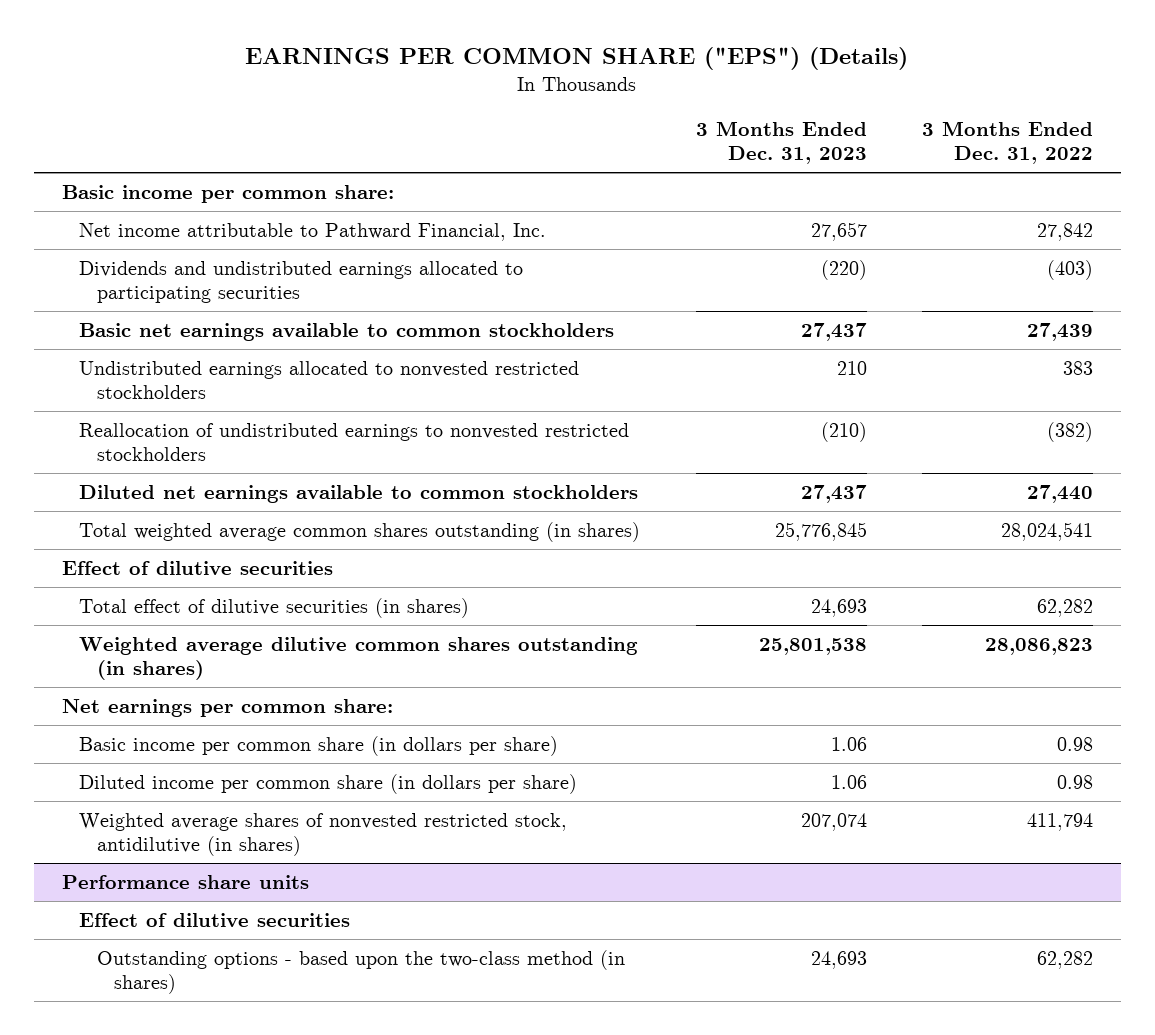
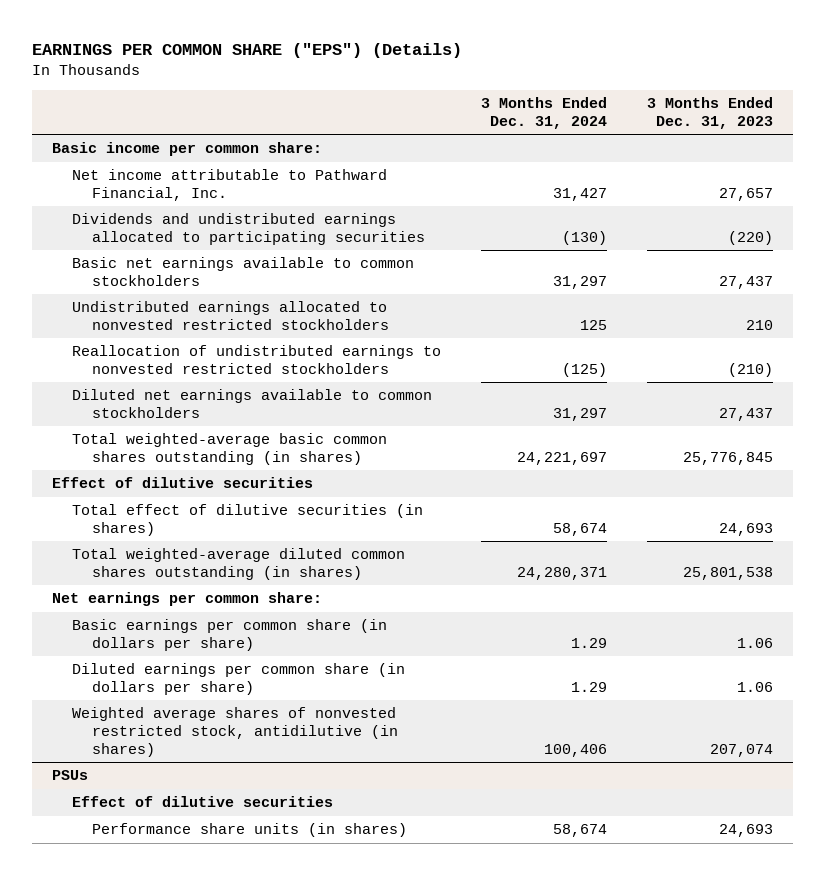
- | 3 Months Ended Dec. 31, 2023 | 3 Months Ended Dec. 31, 2022
+ | 3 Months Ended Dec. 31, 2024 | 3 Months Ended Dec. 31, 2023
- Total weighted average common shares outstanding (in shares) | 25,776,845 | 28,024,541
+ Total weighted-average basic common shares outstanding (in shares) | 24,221,697 | 25,776,845
- Weighted average dilutive common shares outstanding (in shares) | 25,801,538 | 28,086,823
+ Total weighted-average diluted common shares outstanding (in shares) | 24,280,371 | 25,801,538
- Basic income per common share (in dollars per share) | 1.06 | 0.98
- Diluted income per common share (in dollars per share) | 1.06 | 0.98
+ Basic earnings per common share (in dollars per share) | 1.29 | 1.06
+ Diluted earnings per common share (in dollars per share) | 1.29 | 1.06
- Performance share units
+ PSUs
- Outstanding options - based upon the two-class method (in shares) | 24,693 | 62,282
+ Performance share units (in shares) | 58,674 | 24,693

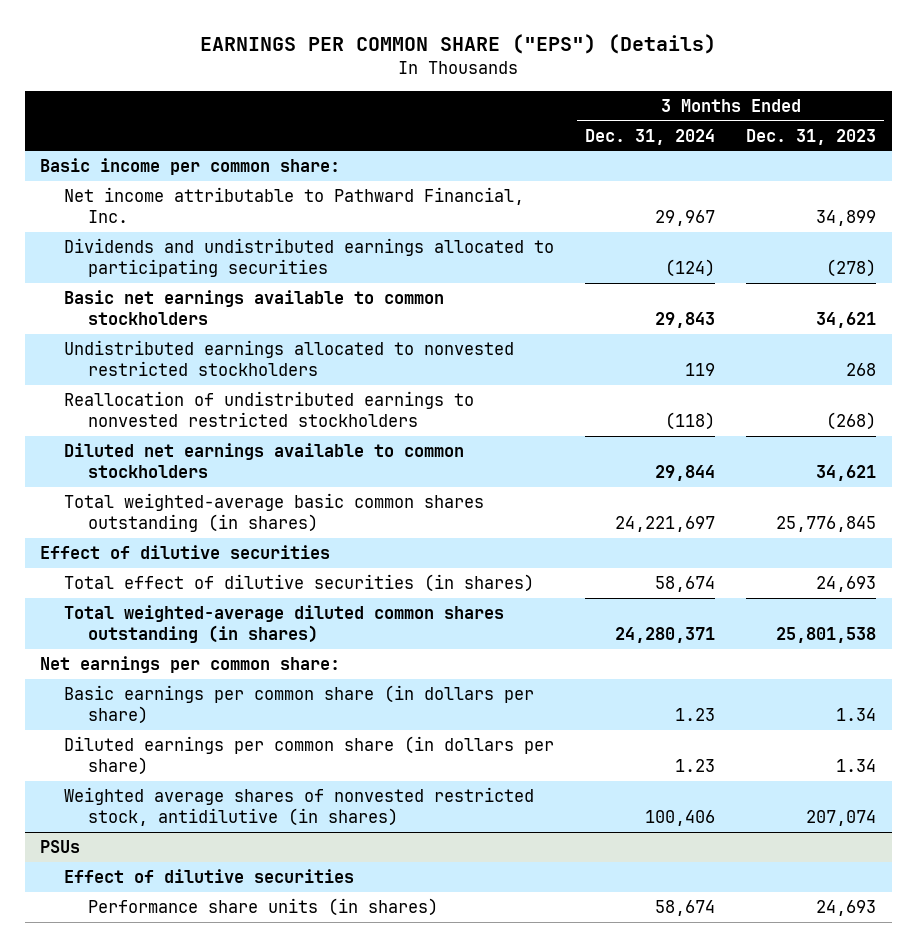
- Net income attributable to Pathward Financial, Inc. | 31,427 | 27,657
- Dividends and undistributed earnings allocated to participating securities | (130) | (220)
- Basic net earnings available to common stockholders | 31,297 | 27,437
- Undistributed earnings allocated to nonvested restricted stockholders | 125 | 210
- Reallocation of undistributed earnings to nonvested restricted stockholders | (125) | (210)
- Diluted net earnings available to common stockholders | 31,297 | 27,437
+ Net income attributable to Pathward Financial, Inc. | 29,967 | 34,899
+ Dividends and undistributed earnings allocated to participating securities | (124) | (278)
+ Basic net earnings available to common stockholders | 29,843 | 34,621
+ Undistributed earnings allocated to nonvested restricted stockholders | 119 | 268
+ Reallocation of undistributed earnings to nonvested restricted stockholders | (118) | (268)
+ Diluted net earnings available to common stockholders | 29,844 | 34,621
- Basic earnings per common share (in dollars per share) | 1.29 | 1.06
- Diluted earnings per common share (in dollars per share) | 1.29 | 1.06
+ Basic earnings per common share (in dollars per share) | 1.23 | 1.34
+ Diluted earnings per common share (in dollars per share) | 1.23 | 1.34

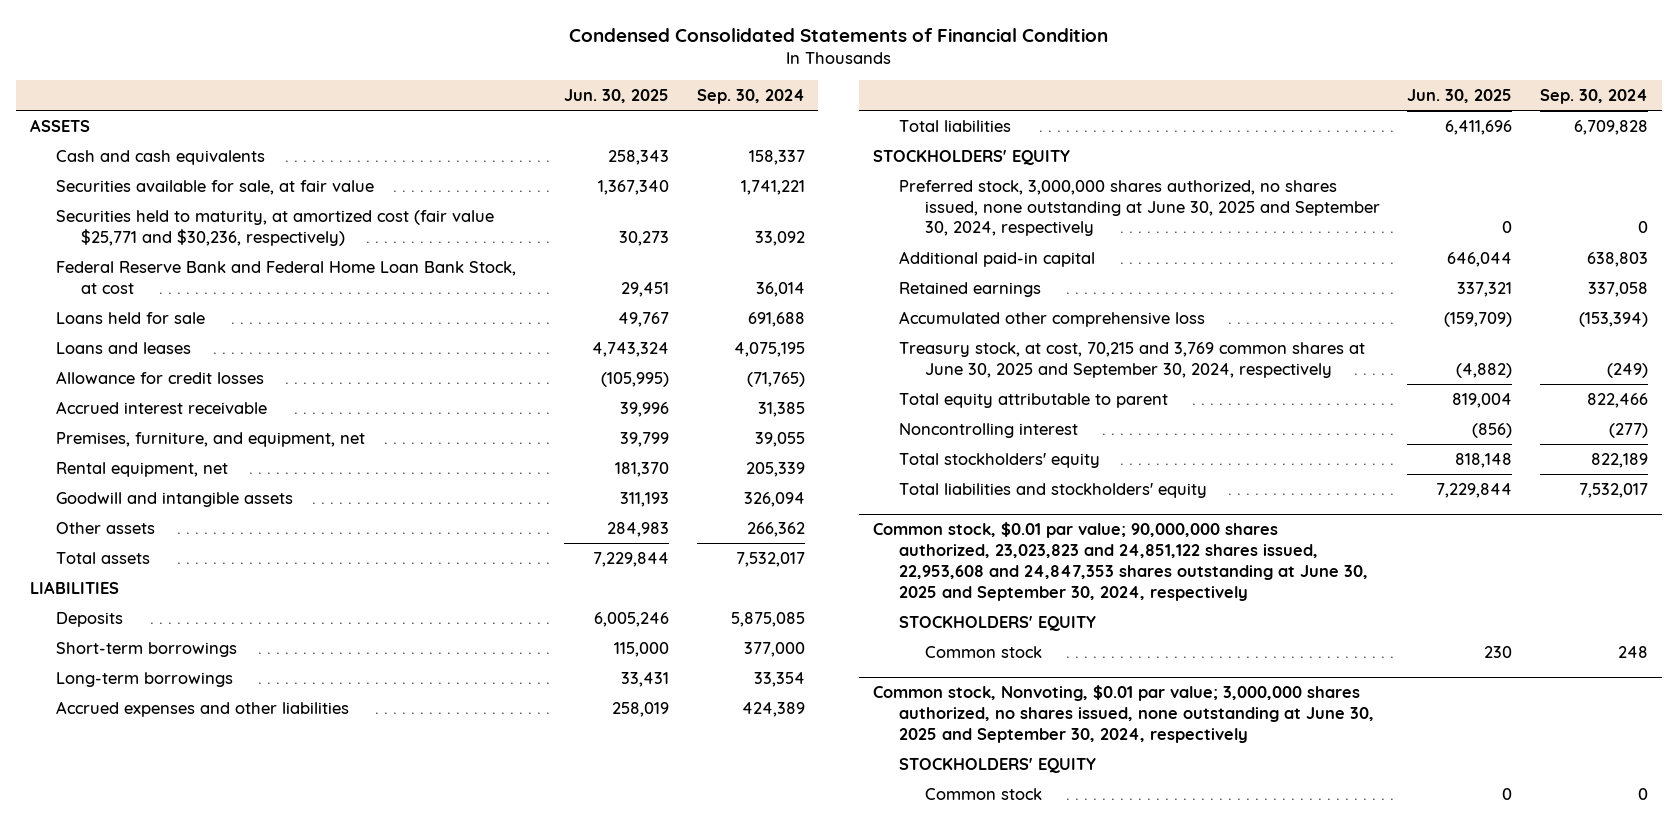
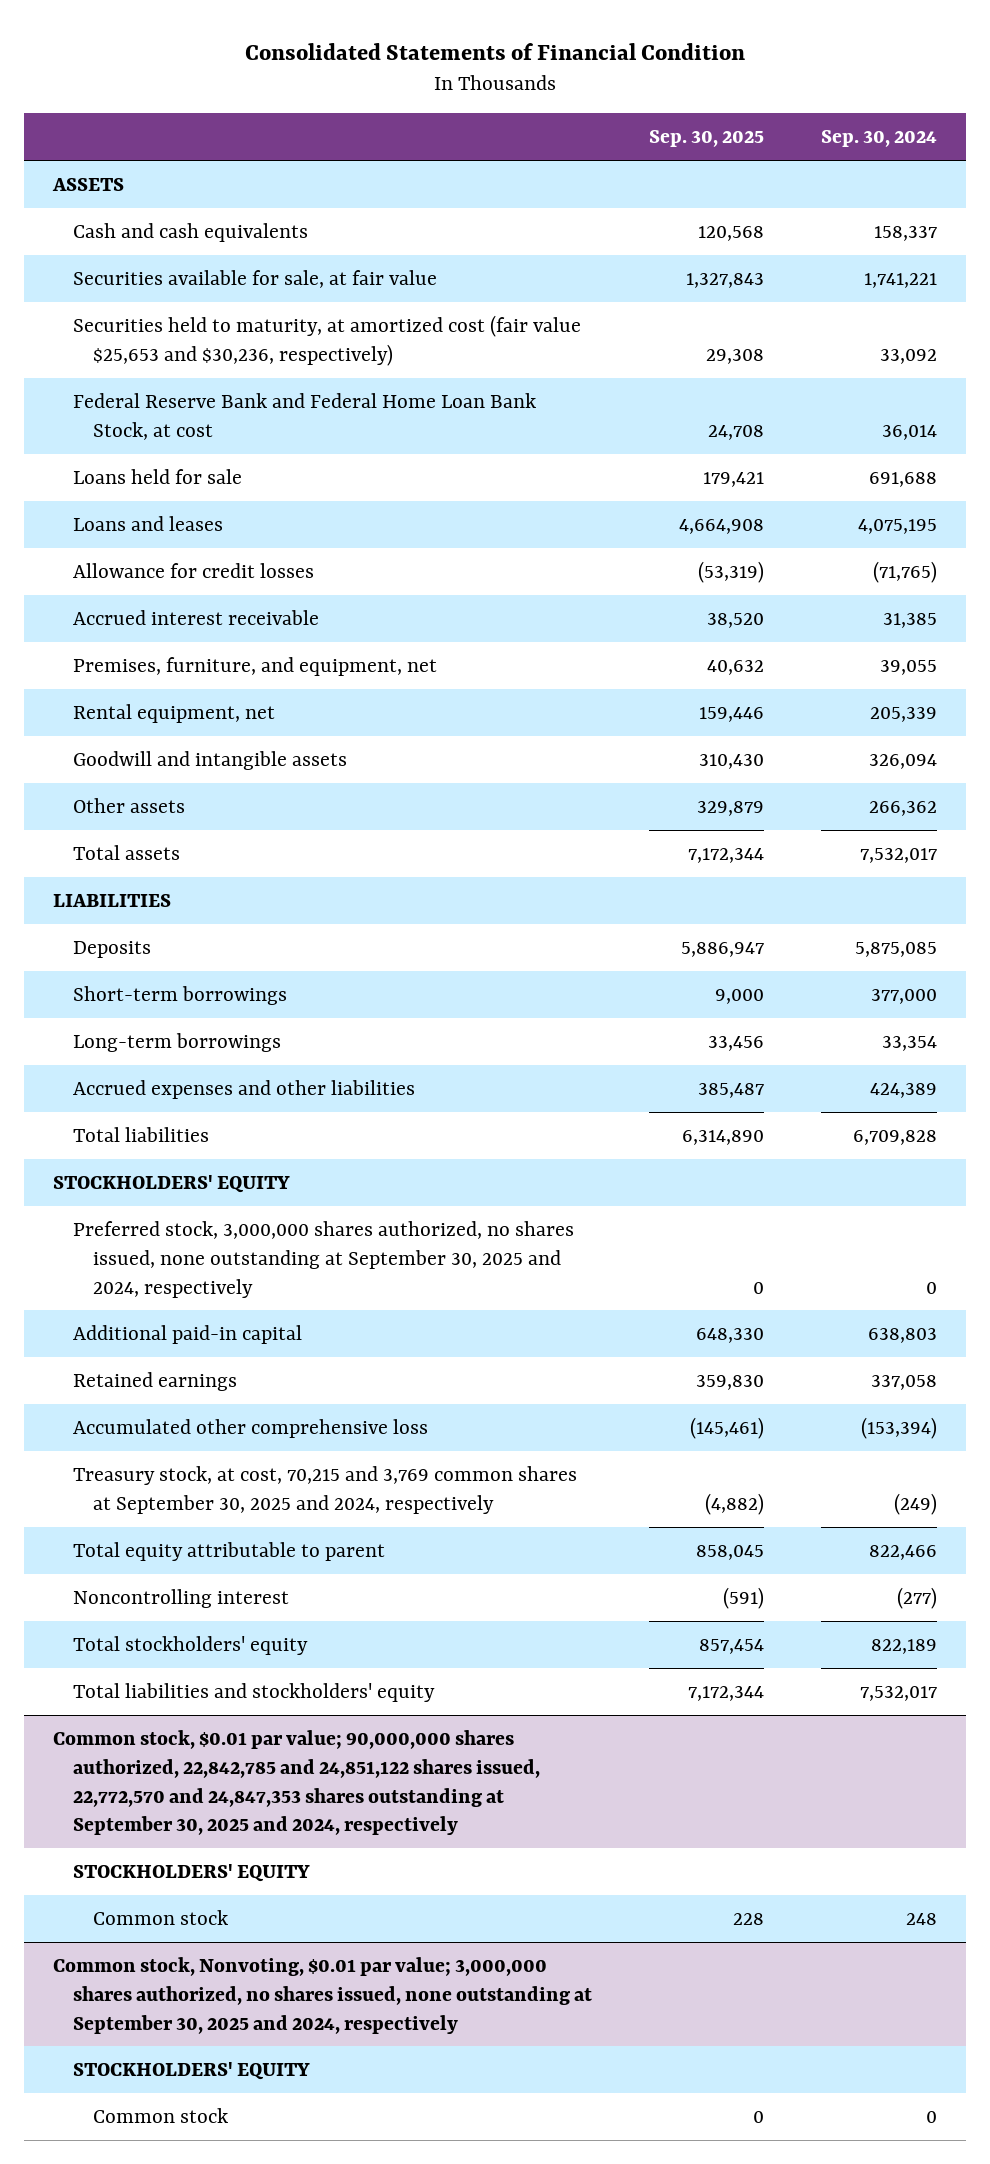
- Condensed Consolidated Statements of Financial Condition
+ Consolidated Statements of Financial Condition
- | Jun. 30, 2025 | Sep. 30, 2024
+ | Sep. 30, 2025 | Sep. 30, 2024
- Securities held to maturity, at amortized cost (fair value $25,771 and $30,236, respectively) | 30,273 | 33,092
+ Securities held to maturity, at amortized cost (fair value $25,653 and $30,236, respectively) | 29,308 | 33,092
- Preferred stock, 3,000,000 shares authorized, no shares issued, none outstanding at June 30, 2025 and September 30, 2024, respectively | 0 | 0
+ Preferred stock, 3,000,000 shares authorized, no shares issued, none outstanding at September 30, 2025 and 2024, respectively | 0 | 0
- Treasury stock, at cost, 70,215 and 3,769 common shares at June 30, 2025 and September 30, 2024, respectively | (4,882) | (249)
+ Treasury stock, at cost, 70,215 and 3,769 common shares at September 30, 2025 and 2024, respectively | (4,882) | (249)
- Common stock, $0.01 par value; 90,000,000 shares authorized, 23,023,823 and 24,851,122 shares issued, 22,953,608 and 24,847,353 shares outstanding at June 30, 2025 and September 30, 2024, respectively
+ Common stock, $0.01 par value; 90,000,000 shares authorized, 22,842,785 and 24,851,122 shares issued, 22,772,570 and 24,847,353 shares outstanding at September 30, 2025 and 2024, respectively
- Common stock, Nonvoting, $0.01 par value; 3,000,000 shares authorized, no shares issued, none outstanding at June 30, 2025 and September 30, 2024, respectively
+ Common stock, Nonvoting, $0.01 par value; 3,000,000 shares authorized, no shares issued, none outstanding at September 30, 2025 and 2024, respectively

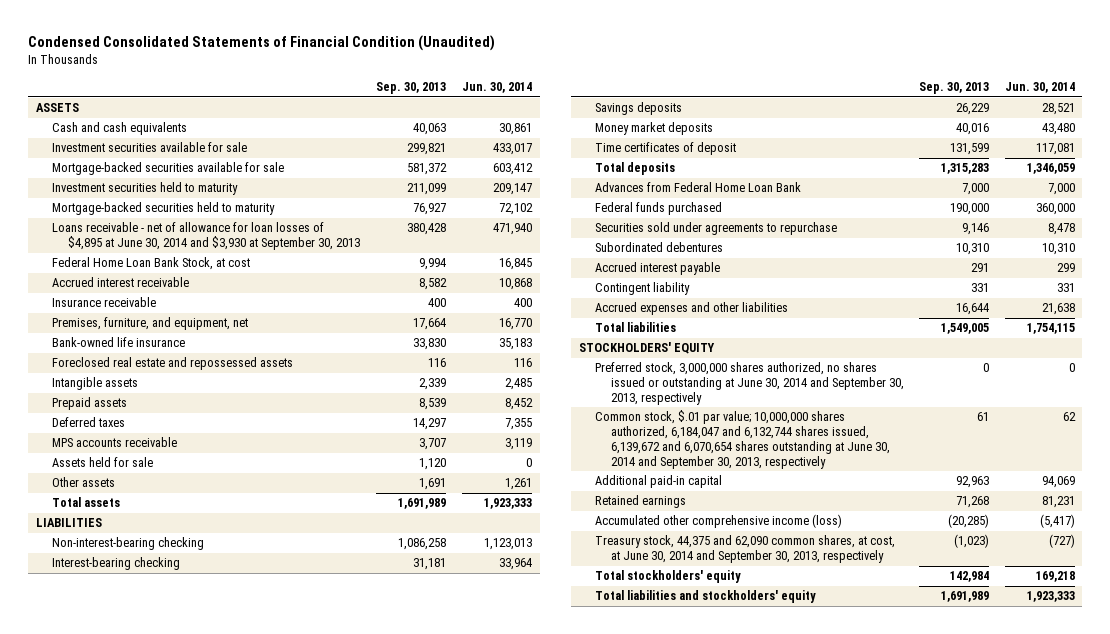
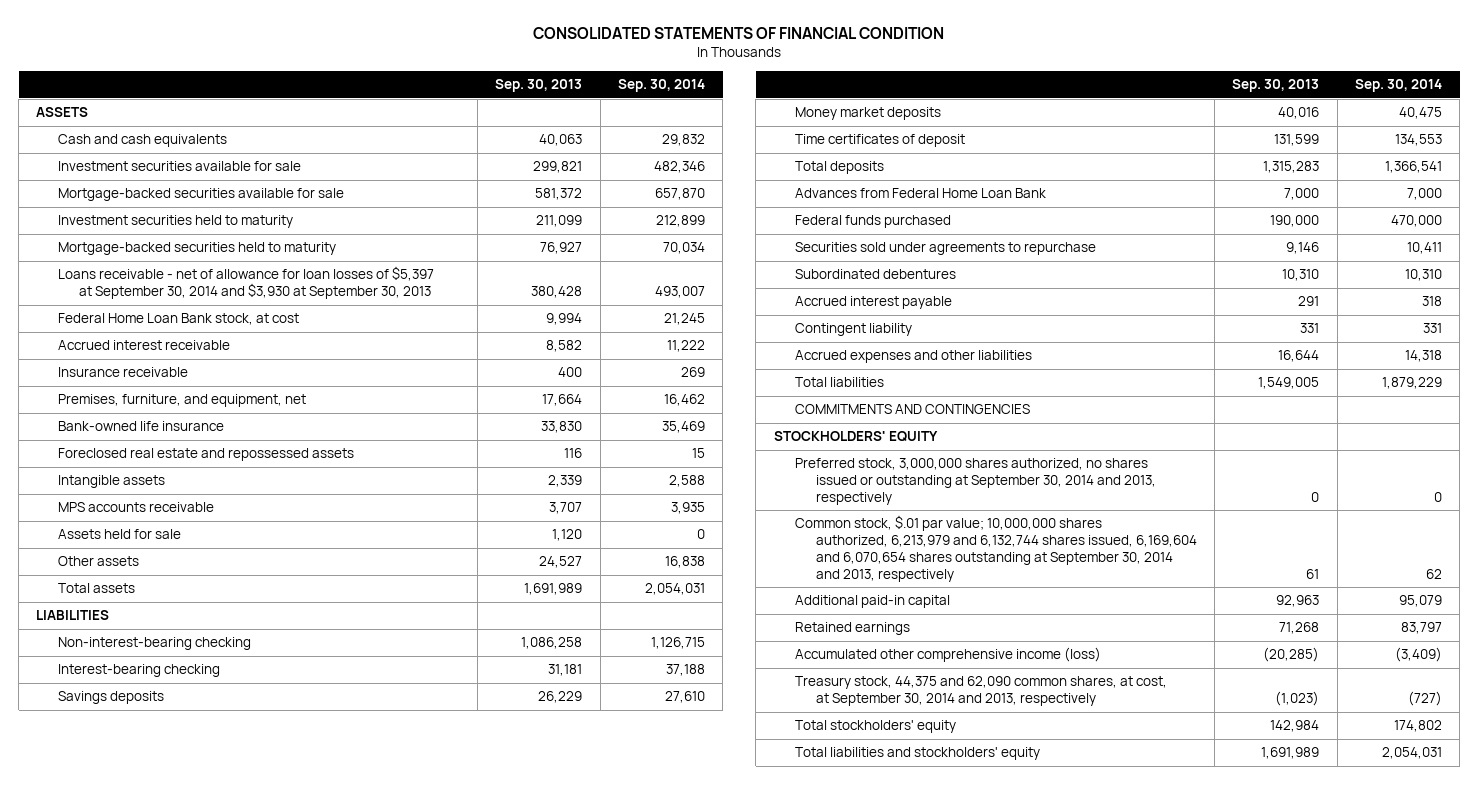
- Condensed Consolidated Statements of Financial Condition (Unaudited)
+ CONSOLIDATED STATEMENTS OF FINANCIAL CONDITION
- | Sep. 30, 2013 | Jun. 30, 2014
+ | Sep. 30, 2013 | Sep. 30, 2014
- Loans receivable - net of allowance for loan losses of $4,895 at June 30, 2014 and $3,930 at September 30, 2013 | 380,428 | 471,940
- Federal Home Loan Bank Stock, at cost | 9,994 | 16,845
+ Loans receivable - net of allowance for loan losses of $5,397 at September 30, 2014 and $3,930 at September 30, 2013 | 380,428 | 493,007
+ Federal Home Loan Bank stock, at cost | 9,994 | 21,245
- Prepaid assets | 8,539 | 8,452
- Deferred taxes | 14,297 | 7,355
- Other assets | 1,691 | 1,261
+ Other assets | 24,527 | 16,838
+ COMMITMENTS AND CONTINGENCIES
- Preferred stock, 3,000,000 shares authorized, no shares issued or outstanding at June 30, 2014 and September 30, 2013, respectively | 0 | 0
- Common stock, $.01 par value; 10,000,000 shares authorized, 6,184,047 and 6,132,744 shares issued, 6,139,672 and 6,070,654 shares outstanding at June 30, 2014 and September 30, 2013, respectively | 61 | 62
+ Preferred stock, 3,000,000 shares authorized, no shares issued or outstanding at September 30, 2014 and 2013, respectively | 0 | 0
+ Common stock, $.01 par value; 10,000,000 shares authorized, 6,213,979 and 6,132,744 shares issued, 6,169,604 and 6,070,654 shares outstanding at September 30, 2014 and 2013, respectively | 61 | 62
- Treasury stock, 44,375 and 62,090 common shares, at cost, at June 30, 2014 and September 30, 2013, respectively | (1,023) | (727)
+ Treasury stock, 44,375 and 62,090 common shares, at cost, at September 30, 2014 and 2013, respectively | (1,023) | (727)

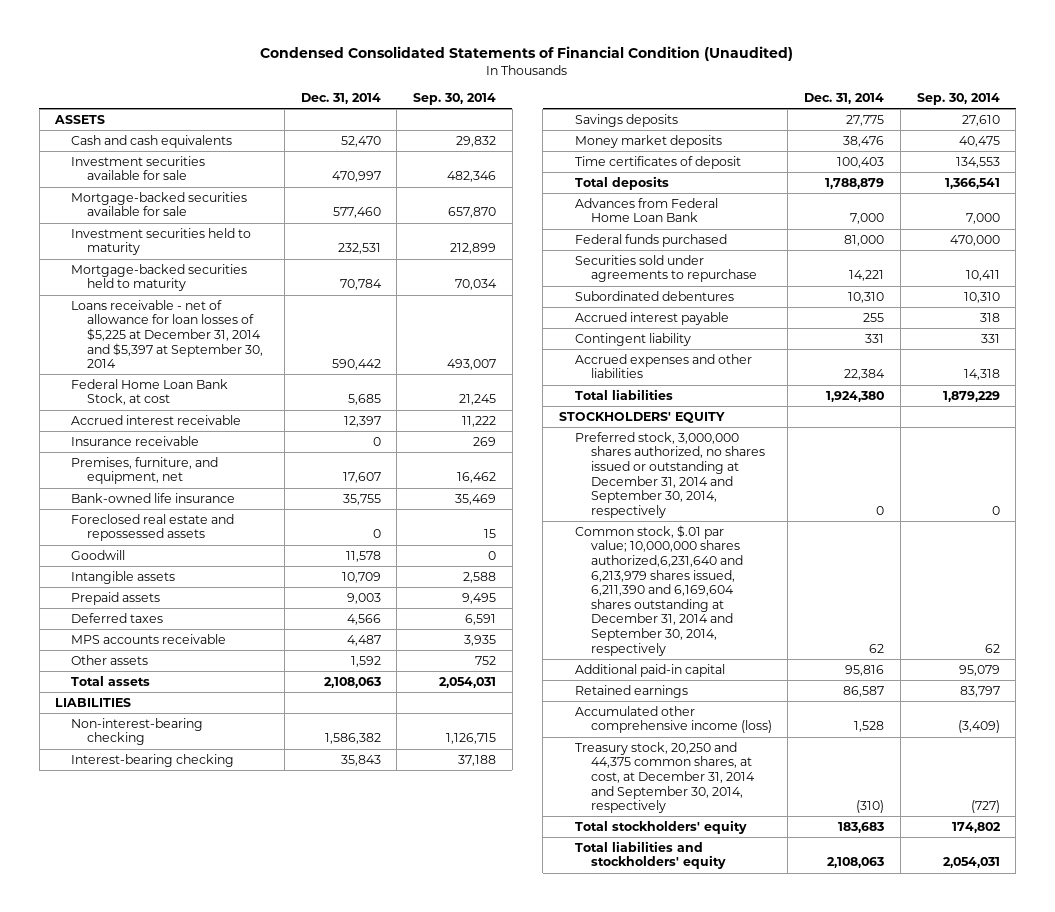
- CONSOLIDATED STATEMENTS OF FINANCIAL CONDITION
+ Condensed Consolidated Statements of Financial Condition (Unaudited)
- | Sep. 30, 2013 | Sep. 30, 2014
+ | Dec. 31, 2014 | Sep. 30, 2014
- Loans receivable - net of allowance for loan losses of $5,397 at September 30, 2014 and $3,930 at September 30, 2013 | 380,428 | 493,007
- Federal Home Loan Bank stock, at cost | 9,994 | 21,245
+ Loans receivable - net of allowance for loan losses of $5,225 at December 31, 2014 and $5,397 at September 30, 2014 | 590,442 | 493,007
+ Federal Home Loan Bank Stock, at cost | 5,685 | 21,245
+ Goodwill | 11,578 | 0
+ Prepaid assets | 9,003 | 9,495
+ Deferred taxes | 4,566 | 6,591
- Assets held for sale | 1,120 | 0
- Other assets | 24,527 | 16,838
+ Other assets | 1,592 | 752
- COMMITMENTS AND CONTINGENCIES
- Preferred stock, 3,000,000 shares authorized, no shares issued or outstanding at September 30, 2014 and 2013, respectively | 0 | 0
- Common stock, $.01 par value; 10,000,000 shares authorized, 6,213,979 and 6,132,744 shares issued, 6,169,604 and 6,070,654 shares outstanding at September 30, 2014 and 2013, respectively | 61 | 62
+ Preferred stock, 3,000,000 shares authorized, no shares issued or outstanding at December 31, 2014 and September 30, 2014, respectively | 0 | 0
+ Common stock, $.01 par value; 10,000,000 shares authorized,6,231,640 and 6,213,979 shares issued, 6,211,390 and 6,169,604 shares outstanding at December 31, 2014 and September 30, 2014, respectively | 62 | 62
- Treasury stock, 44,375 and 62,090 common shares, at cost, at September 30, 2014 and 2013, respectively | (1,023) | (727)
+ Treasury stock, 20,250 and 44,375 common shares, at cost, at December 31, 2014 and September 30, 2014, respectively | (310) | (727)

